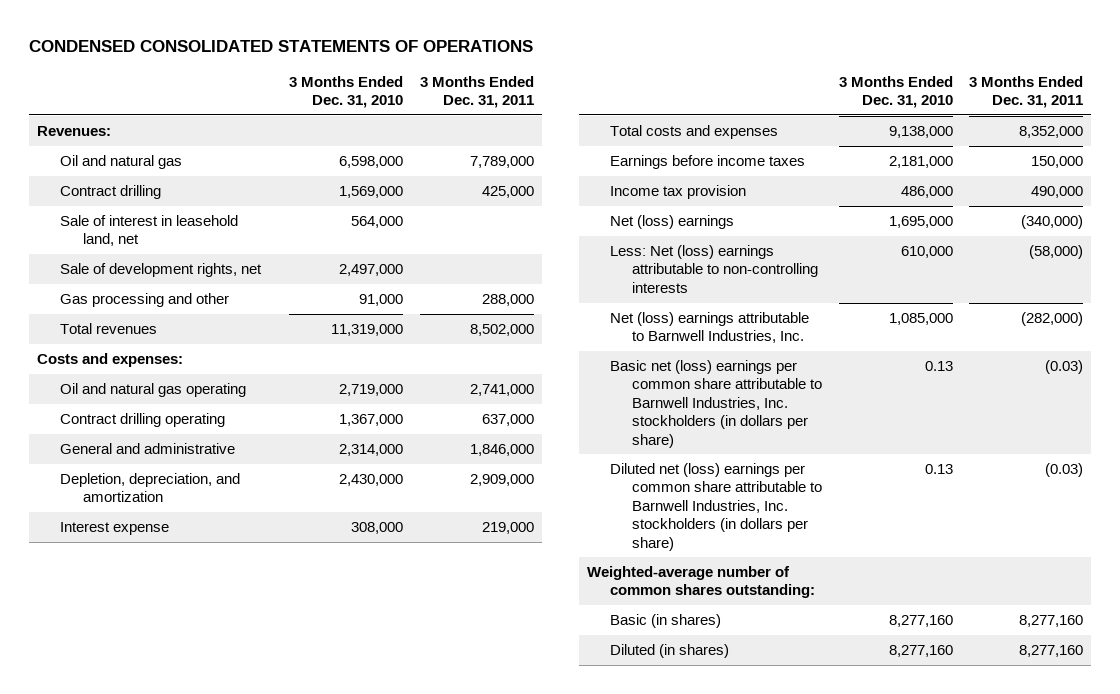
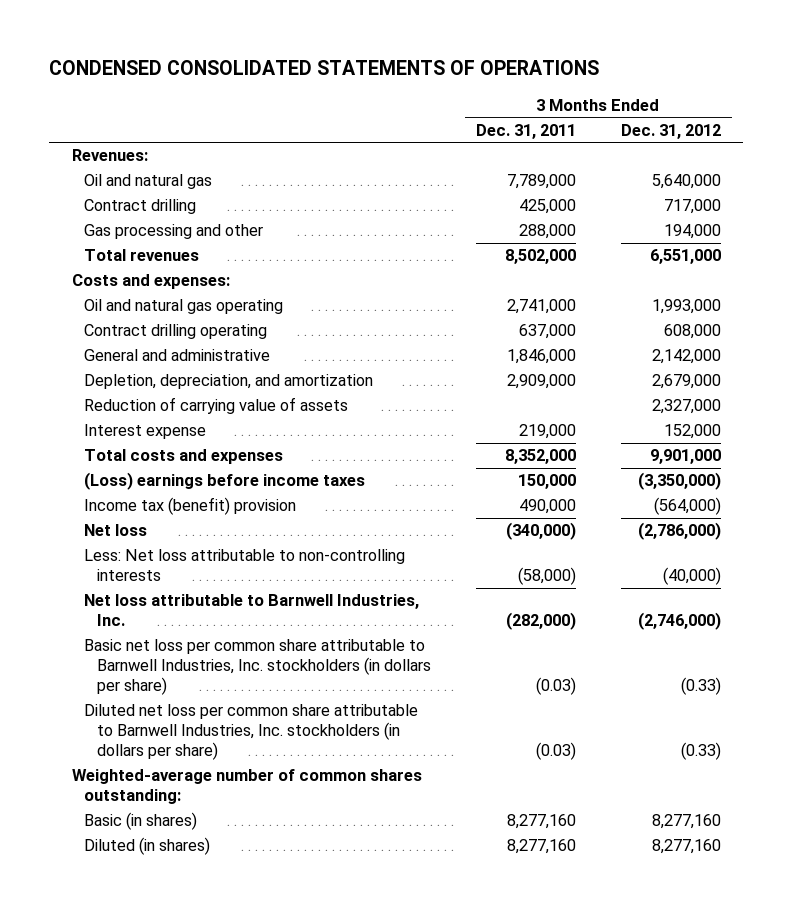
- | 3 Months Ended Dec. 31, 2010 | 3 Months Ended Dec. 31, 2011
+ | 3 Months Ended Dec. 31, 2011 | 3 Months Ended Dec. 31, 2012
- Sale of interest in leasehold land, net | 564,000 |
- Sale of development rights, net | 2,497,000 |
+ Reduction of carrying value of assets | | 2,327,000
- Earnings before income taxes | 2,181,000 | 150,000
- Income tax provision | 486,000 | 490,000
- Net (loss) earnings | 1,695,000 | (340,000)
- Less: Net (loss) earnings attributable to non-controlling interests | 610,000 | (58,000)
- Net (loss) earnings attributable to Barnwell Industries, Inc. | 1,085,000 | (282,000)
- Basic net (loss) earnings per common share attributable to Barnwell Industries, Inc. stockholders (in dollars per share) | 0.13 | (0.03)
- Diluted net (loss) earnings per common share attributable to Barnwell Industries, Inc. stockholders (in dollars per share) | 0.13 | (0.03)
+ (Loss) earnings before income taxes | 150,000 | (3,350,000)
+ Income tax (benefit) provision | 490,000 | (564,000)
+ Net loss | (340,000) | (2,786,000)
+ Less: Net loss attributable to non-controlling interests | (58,000) | (40,000)
+ Net loss attributable to Barnwell Industries, Inc. | (282,000) | (2,746,000)
+ Basic net loss per common share attributable to Barnwell Industries, Inc. stockholders (in dollars per share) | (0.03) | (0.33)
+ Diluted net loss per common share attributable to Barnwell Industries, Inc. stockholders (in dollars per share) | (0.03) | (0.33)

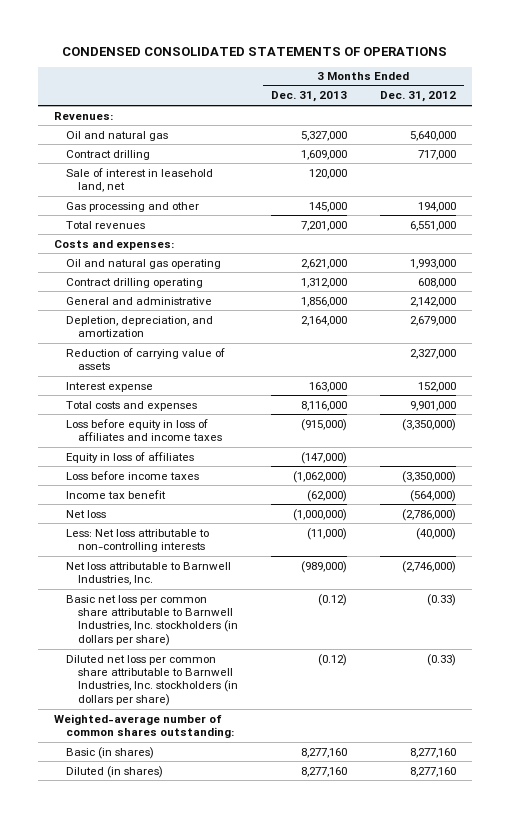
- | 3 Months Ended Dec. 31, 2011 | 3 Months Ended Dec. 31, 2012
+ | 3 Months Ended Dec. 31, 2013 | 3 Months Ended Dec. 31, 2012
+ Sale of interest in leasehold land, net | 120,000 |
- (Loss) earnings before income taxes | 150,000 | (3,350,000)
- Income tax (benefit) provision | 490,000 | (564,000)
+ Loss before equity in loss of affiliates and income taxes | (915,000) | (3,350,000)
+ Equity in loss of affiliates | (147,000) |
+ Loss before income taxes | (1,062,000) | (3,350,000)
+ Income tax benefit | (62,000) | (564,000)

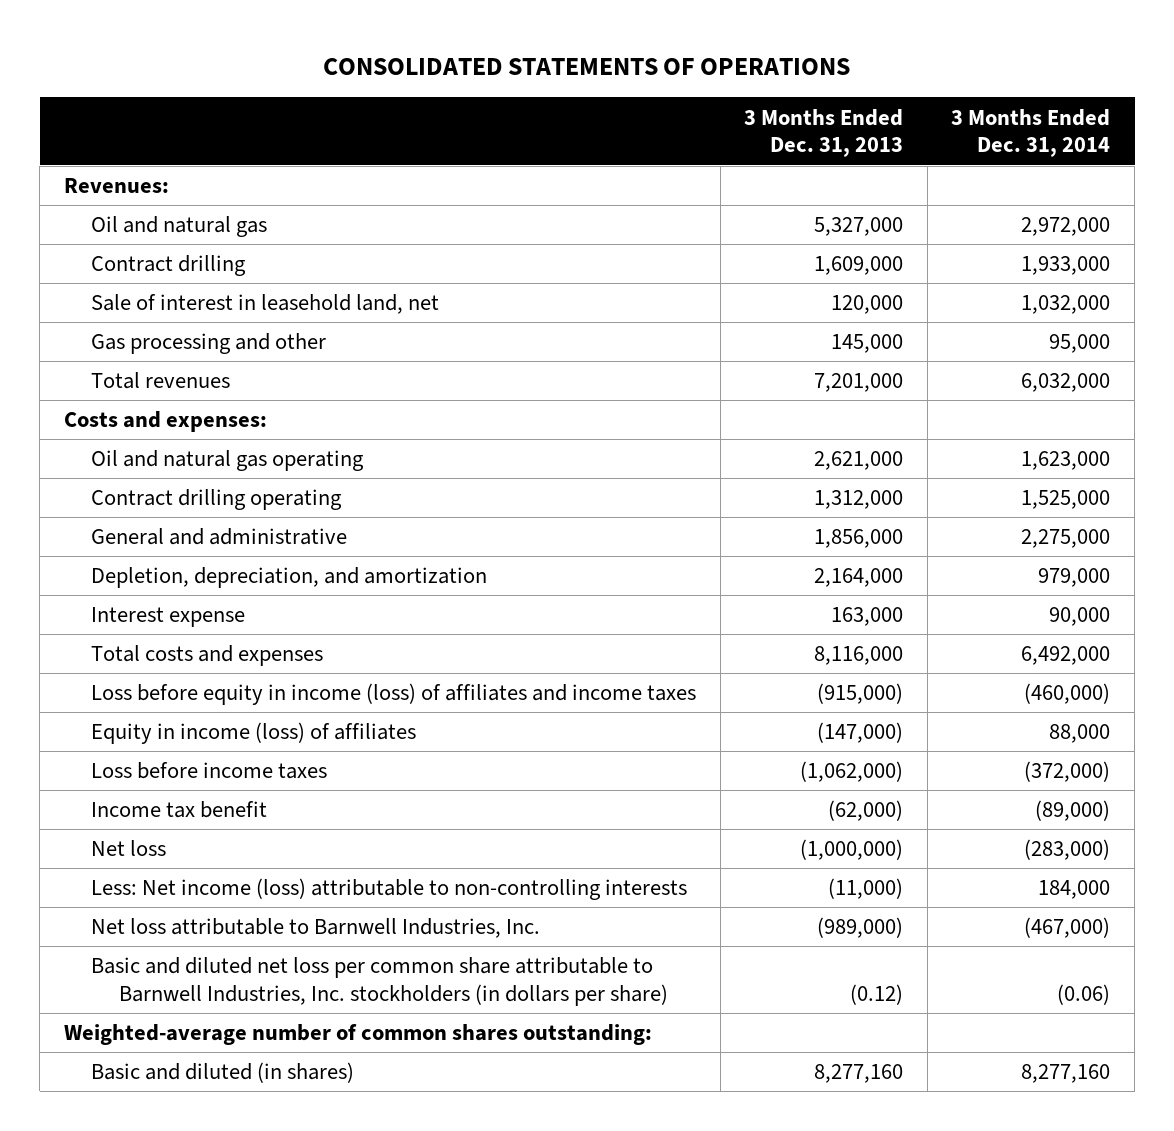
- CONDENSED CONSOLIDATED STATEMENTS OF OPERATIONS
+ CONSOLIDATED STATEMENTS OF OPERATIONS
- | 3 Months Ended Dec. 31, 2013 | 3 Months Ended Dec. 31, 2012
+ | 3 Months Ended Dec. 31, 2013 | 3 Months Ended Dec. 31, 2014
- Reduction of carrying value of assets | | 2,327,000
- Loss before equity in loss of affiliates and income taxes | (915,000) | (3,350,000)
- Equity in loss of affiliates | (147,000) |
+ Loss before equity in income (loss) of affiliates and income taxes | (915,000) | (460,000)
+ Equity in income (loss) of affiliates | (147,000) | 88,000
- Less: Net loss attributable to non-controlling interests | (11,000) | (40,000)
+ Less: Net income (loss) attributable to non-controlling interests | (11,000) | 184,000
- Basic net loss per common share attributable to Barnwell Industries, Inc. stockholders (in dollars per share) | (0.12) | (0.33)
- Diluted net loss per common share attributable to Barnwell Industries, Inc. stockholders (in dollars per share) | (0.12) | (0.33)
+ Basic and diluted net loss per common share attributable to Barnwell Industries, Inc. stockholders (in dollars per share) | (0.12) | (0.06)
- Basic (in shares) | 8,277,160 | 8,277,160
- Diluted (in shares) | 8,277,160 | 8,277,160
+ Basic and diluted (in shares) | 8,277,160 | 8,277,160

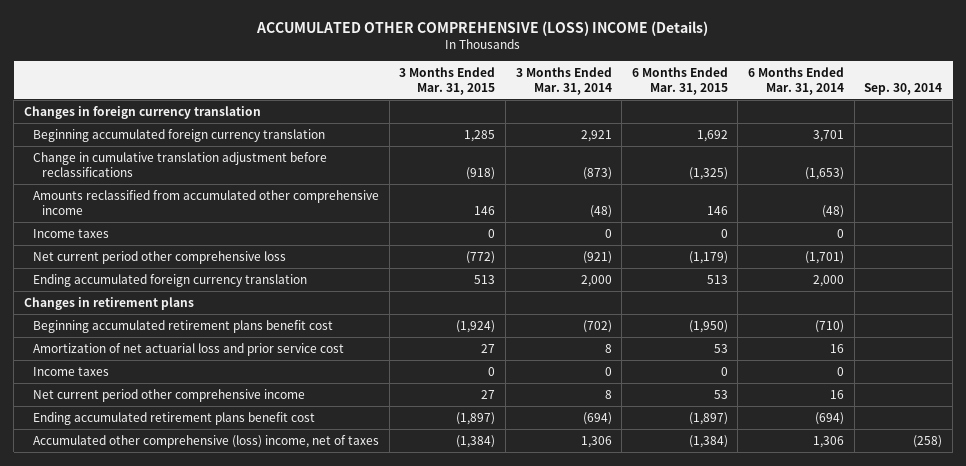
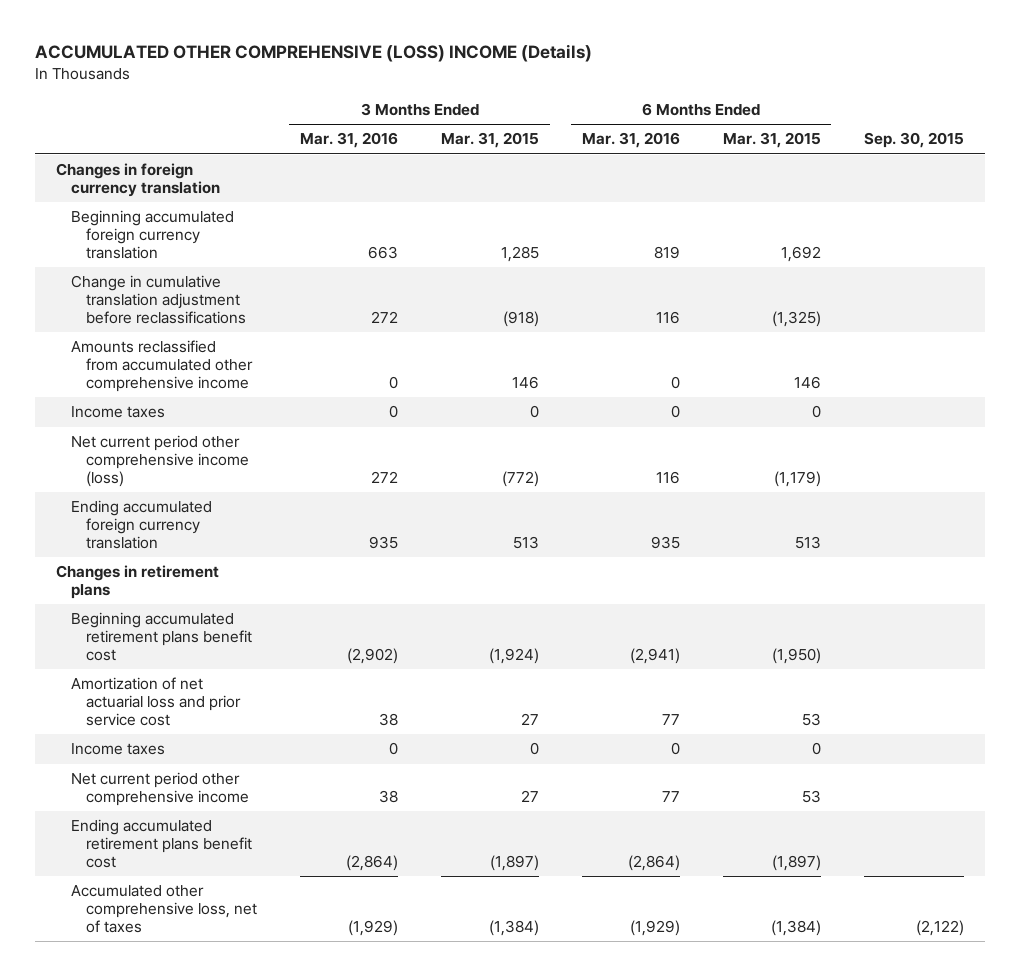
- | 3 Months Ended Mar. 31, 2015 | 3 Months Ended Mar. 31, 2014 | 6 Months Ended Mar. 31, 2015 | 6 Months Ended Mar. 31, 2014 | Sep. 30, 2014
+ | 3 Months Ended Mar. 31, 2016 | 3 Months Ended Mar. 31, 2015 | 6 Months Ended Mar. 31, 2016 | 6 Months Ended Mar. 31, 2015 | Sep. 30, 2015
- Net current period other comprehensive loss | (772) | (921) | (1,179) | (1,701) |
+ Net current period other comprehensive income (loss) | 272 | (772) | 116 | (1,179) |
- Accumulated other comprehensive (loss) income, net of taxes | (1,384) | 1,306 | (1,384) | 1,306 | (258)
+ Accumulated other comprehensive loss, net of taxes | (1,929) | (1,384) | (1,929) | (1,384) | (2,122)

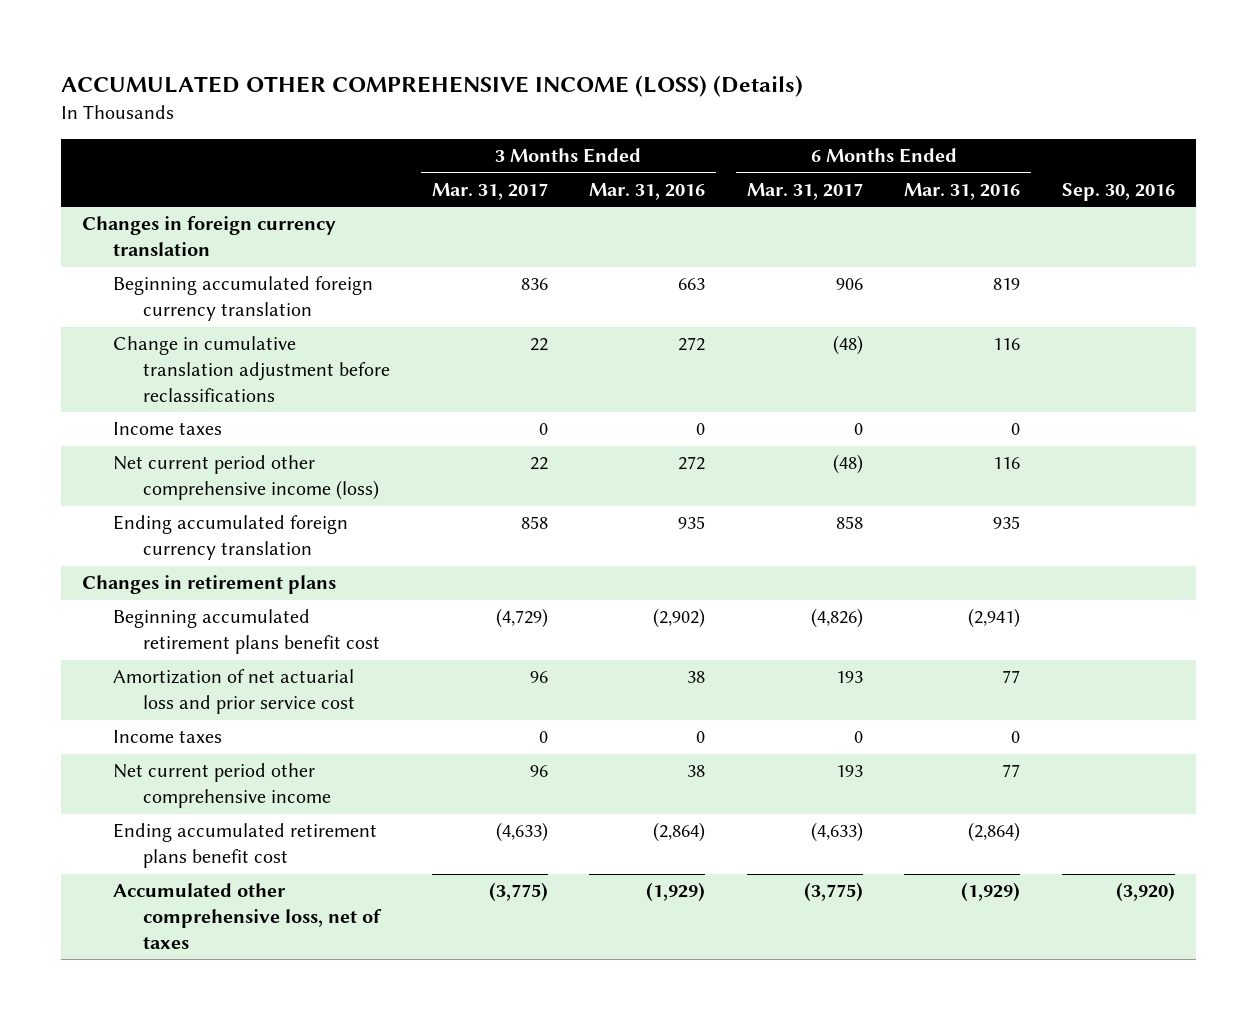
- ACCUMULATED OTHER COMPREHENSIVE (LOSS) INCOME (Details)
+ ACCUMULATED OTHER COMPREHENSIVE INCOME (LOSS) (Details)
- | 3 Months Ended Mar. 31, 2016 | 3 Months Ended Mar. 31, 2015 | 6 Months Ended Mar. 31, 2016 | 6 Months Ended Mar. 31, 2015 | Sep. 30, 2015
+ | 3 Months Ended Mar. 31, 2017 | 3 Months Ended Mar. 31, 2016 | 6 Months Ended Mar. 31, 2017 | 6 Months Ended Mar. 31, 2016 | Sep. 30, 2016
- Amounts reclassified from accumulated other comprehensive income | 0 | 146 | 0 | 146 |

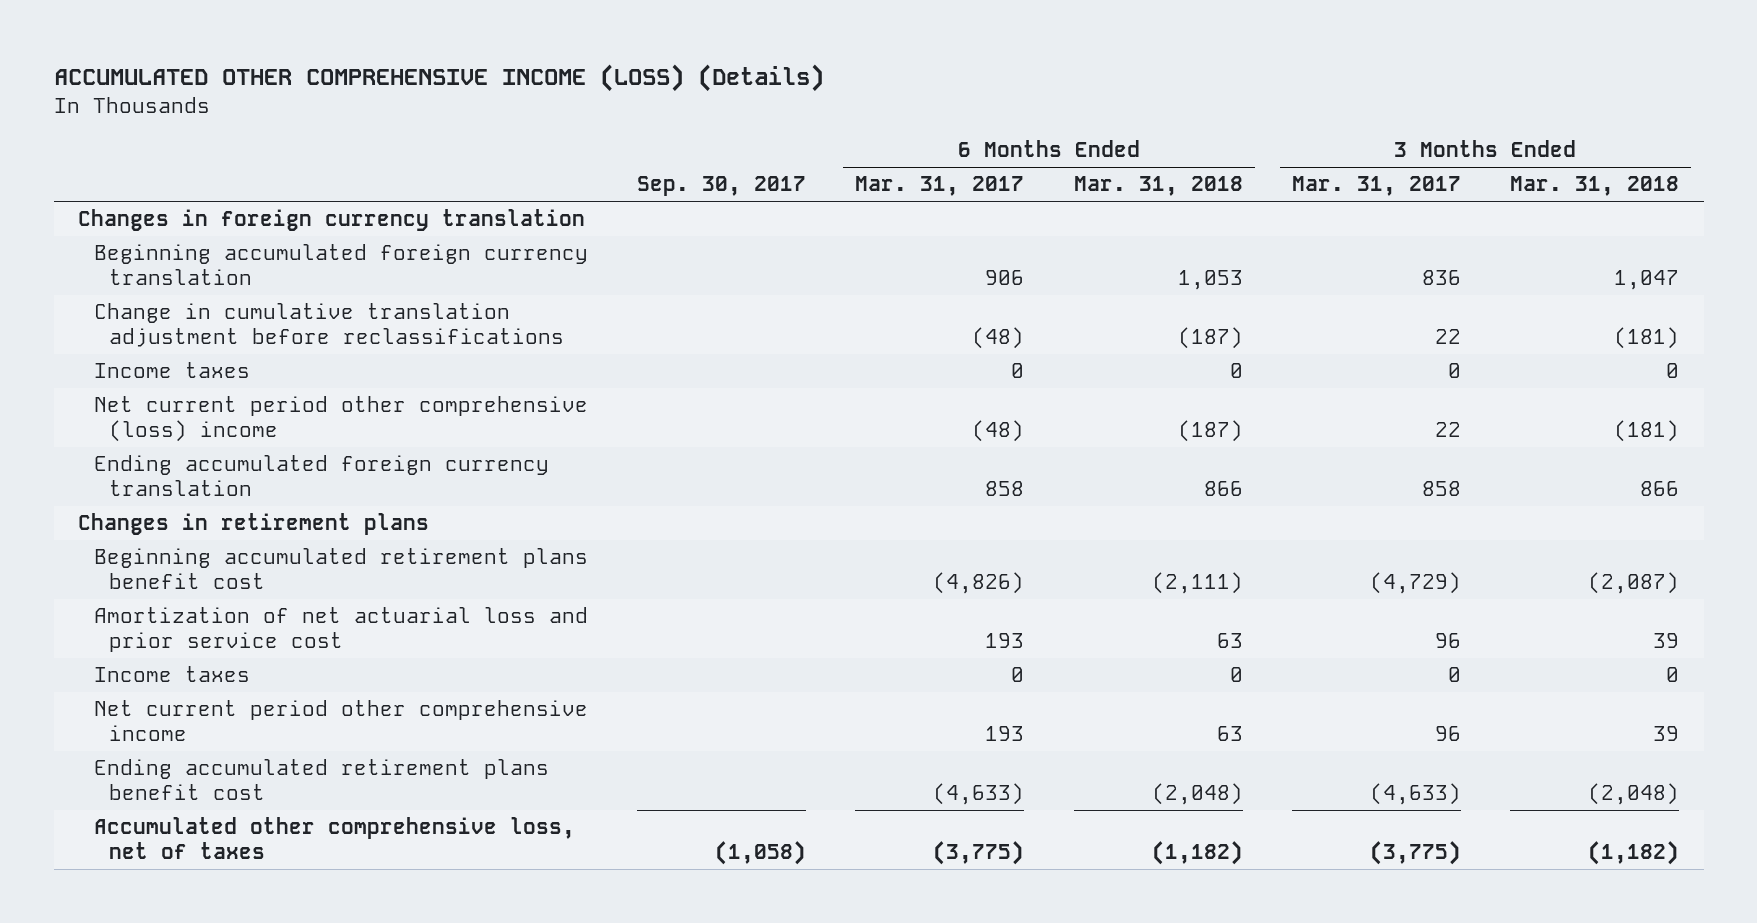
- | 3 Months Ended Mar. 31, 2017 | 3 Months Ended Mar. 31, 2016 | 6 Months Ended Mar. 31, 2017 | 6 Months Ended Mar. 31, 2016 | Sep. 30, 2016
+ | Sep. 30, 2017 | 6 Months Ended Mar. 31, 2017 | 6 Months Ended Mar. 31, 2018 | 3 Months Ended Mar. 31, 2017 | 3 Months Ended Mar. 31, 2018
- Net current period other comprehensive income (loss) | 22 | 272 | (48) | 116 |
+ Net current period other comprehensive (loss) income | | (48) | (187) | 22 | (181)

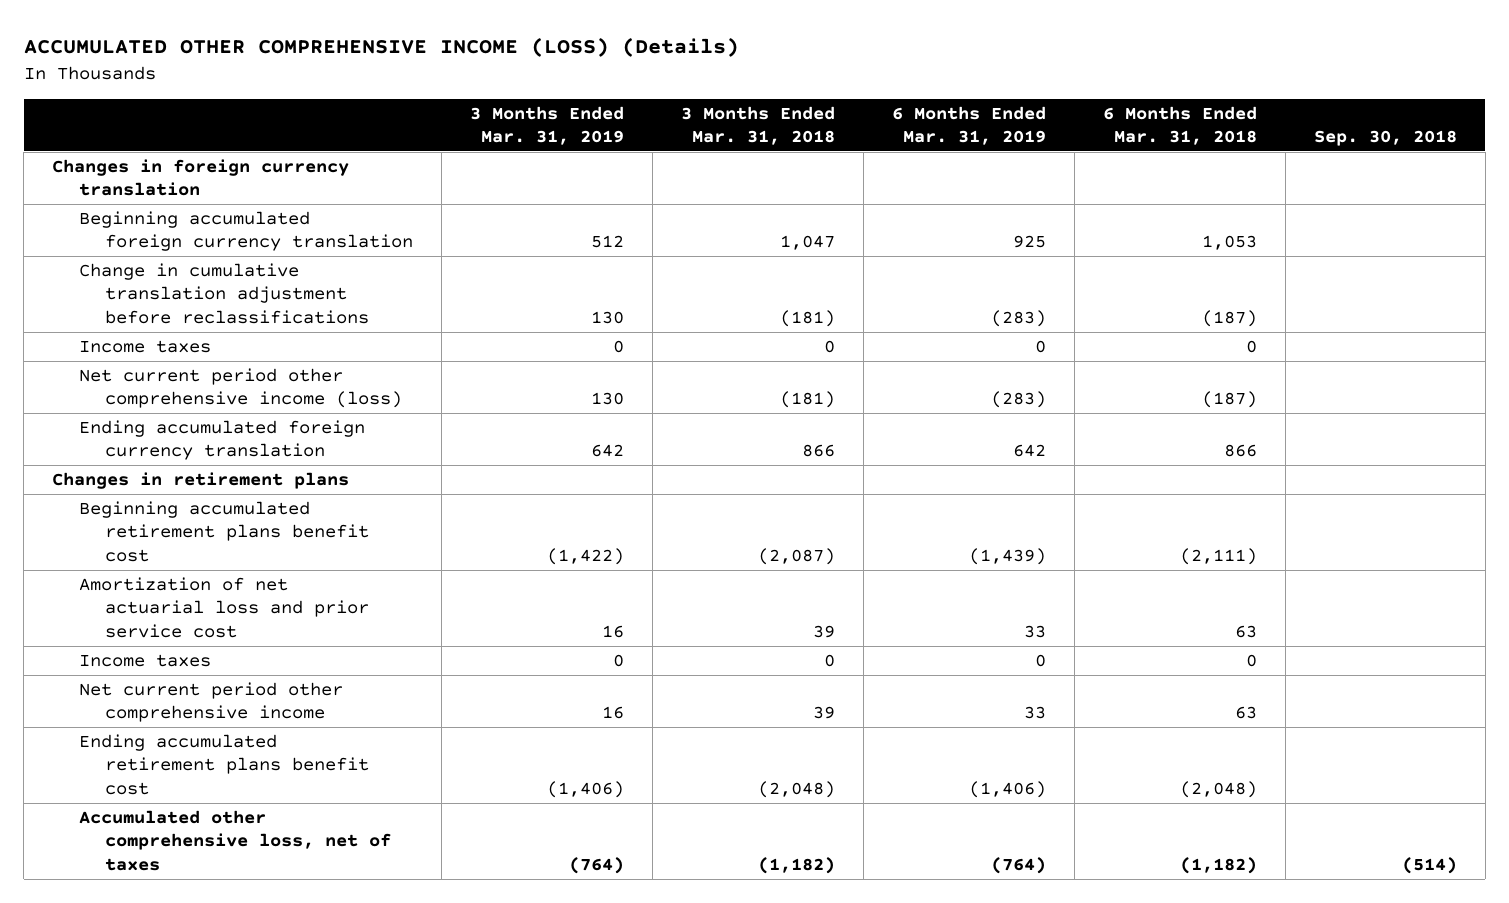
- | Sep. 30, 2017 | 6 Months Ended Mar. 31, 2017 | 6 Months Ended Mar. 31, 2018 | 3 Months Ended Mar. 31, 2017 | 3 Months Ended Mar. 31, 2018
+ | 3 Months Ended Mar. 31, 2019 | 3 Months Ended Mar. 31, 2018 | 6 Months Ended Mar. 31, 2019 | 6 Months Ended Mar. 31, 2018 | Sep. 30, 2018
- Net current period other comprehensive (loss) income | | (48) | (187) | 22 | (181)
+ Net current period other comprehensive income (loss) | 130 | (181) | (283) | (187) |

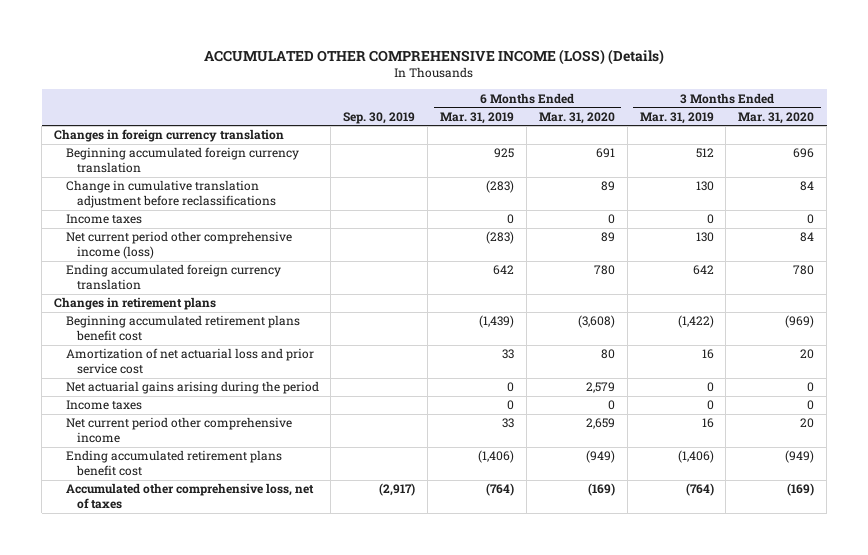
- | 3 Months Ended Mar. 31, 2019 | 3 Months Ended Mar. 31, 2018 | 6 Months Ended Mar. 31, 2019 | 6 Months Ended Mar. 31, 2018 | Sep. 30, 2018
+ | Sep. 30, 2019 | 6 Months Ended Mar. 31, 2019 | 6 Months Ended Mar. 31, 2020 | 3 Months Ended Mar. 31, 2019 | 3 Months Ended Mar. 31, 2020
+ Net actuarial gains arising during the period | | 0 | 2,579 | 0 | 0

